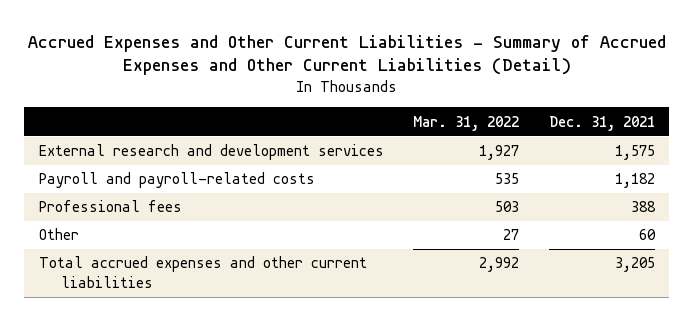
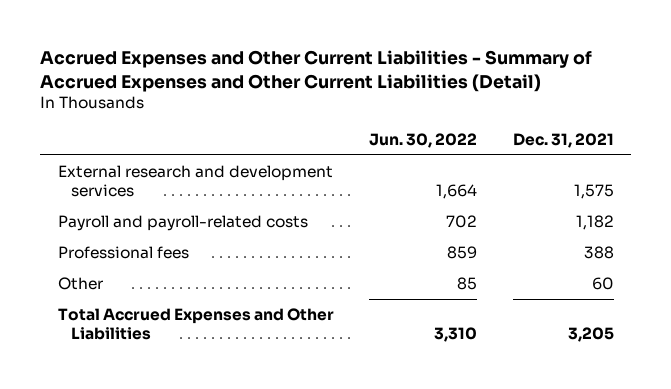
- | Mar. 31, 2022 | Dec. 31, 2021
+ | Jun. 30, 2022 | Dec. 31, 2021
- Total accrued expenses and other current liabilities | 2,992 | 3,205
+ Total Accrued Expenses and Other Liabilities | 3,310 | 3,205

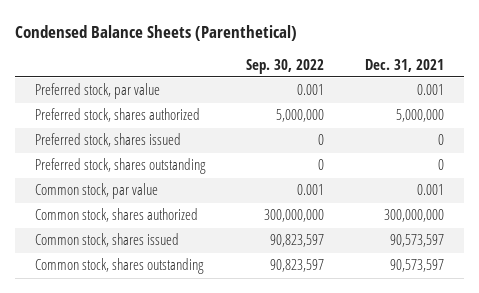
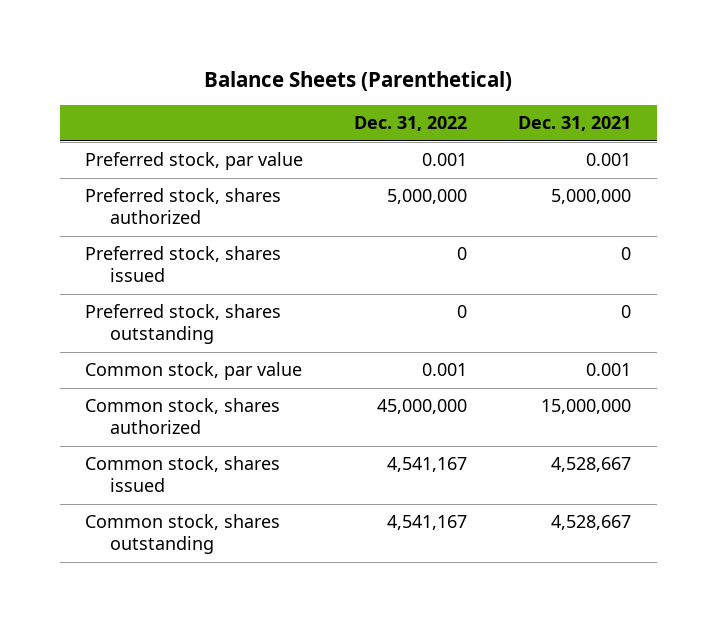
- Condensed Balance Sheets (Parenthetical)
+ Balance Sheets (Parenthetical)
- | Sep. 30, 2022 | Dec. 31, 2021
+ | Dec. 31, 2022 | Dec. 31, 2021
- Common stock, shares authorized | 300,000,000 | 300,000,000
- Common stock, shares issued | 90,823,597 | 90,573,597
- Common stock, shares outstanding | 90,823,597 | 90,573,597
+ Common stock, shares authorized | 45,000,000 | 15,000,000
+ Common stock, shares issued | 4,541,167 | 4,528,667
+ Common stock, shares outstanding | 4,541,167 | 4,528,667

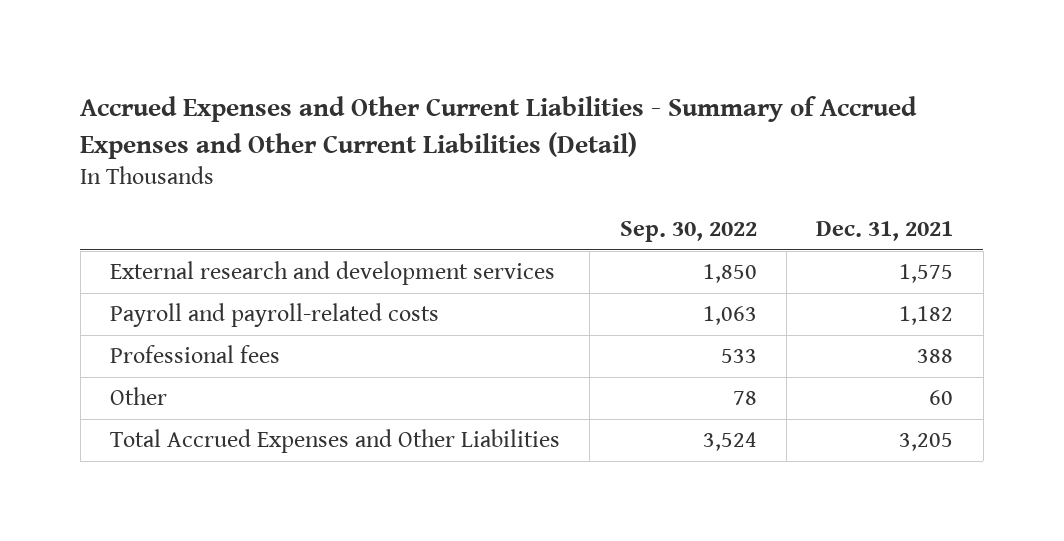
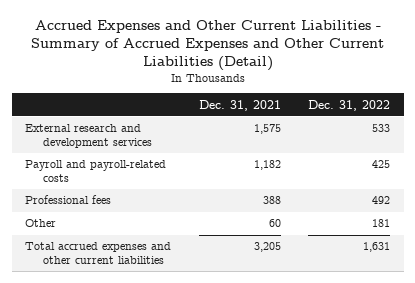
- | Sep. 30, 2022 | Dec. 31, 2021
+ | Dec. 31, 2021 | Dec. 31, 2022
- Total Accrued Expenses and Other Liabilities | 3,524 | 3,205
+ Total accrued expenses and other current liabilities | 3,205 | 1,631

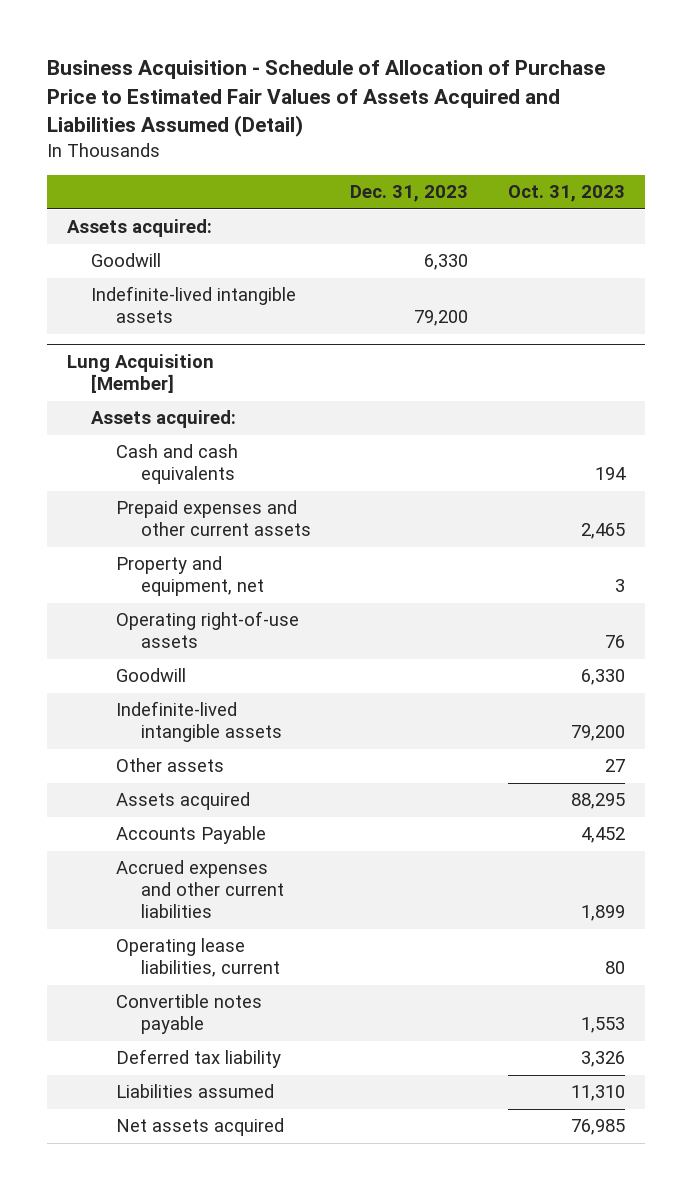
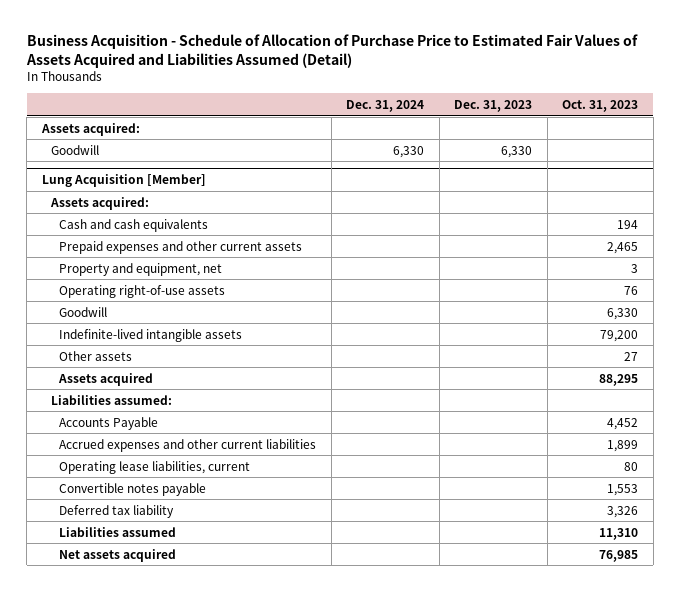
- | Dec. 31, 2023 | Oct. 31, 2023
+ | Dec. 31, 2024 | Dec. 31, 2023 | Oct. 31, 2023
- Indefinite-lived intangible assets | 79,200 |
@ Lung Acquisition [Member]
+ Liabilities assumed:

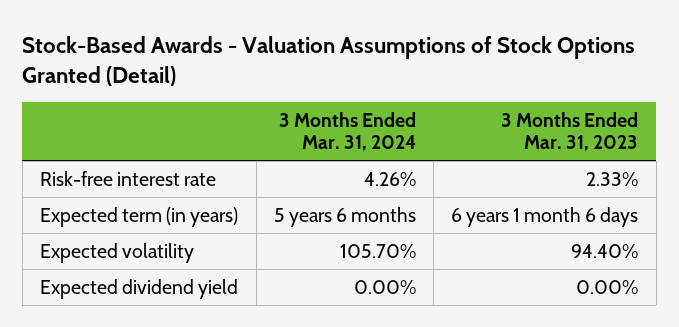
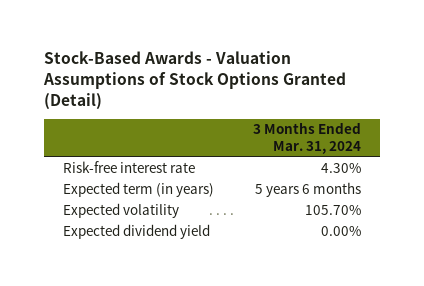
- | 3 Months Ended Mar. 31, 2024 | 3 Months Ended Mar. 31, 2023
+ | 3 Months Ended Mar. 31, 2024
- Risk-free interest rate | 4.26% | 2.33%
+ Risk-free interest rate | 4.30%

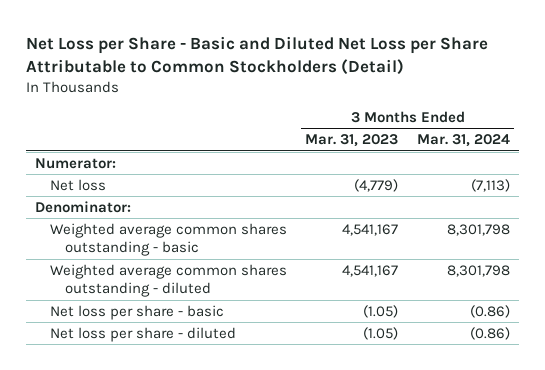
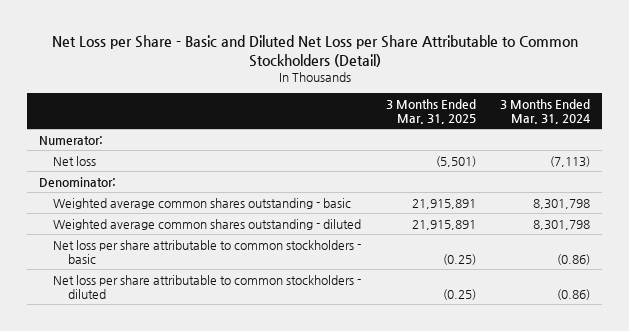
- | 3 Months Ended Mar. 31, 2023 | 3 Months Ended Mar. 31, 2024
+ | 3 Months Ended Mar. 31, 2025 | 3 Months Ended Mar. 31, 2024
- Net loss per share - basic | (1.05) | (0.86)
- Net loss per share - diluted | (1.05) | (0.86)
+ Net loss per share attributable to common stockholders - basic | (0.25) | (0.86)
+ Net loss per share attributable to common stockholders - diluted | (0.25) | (0.86)

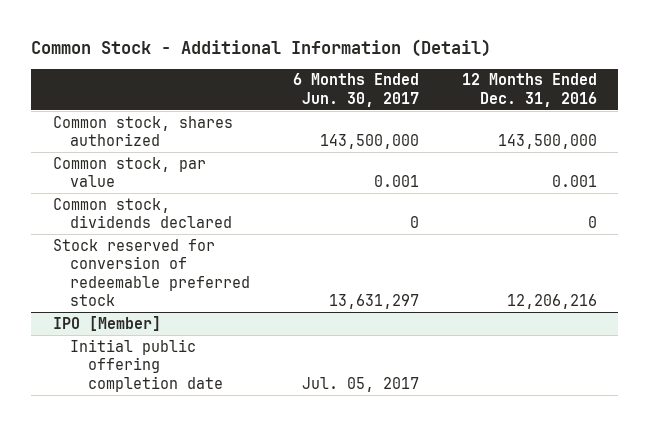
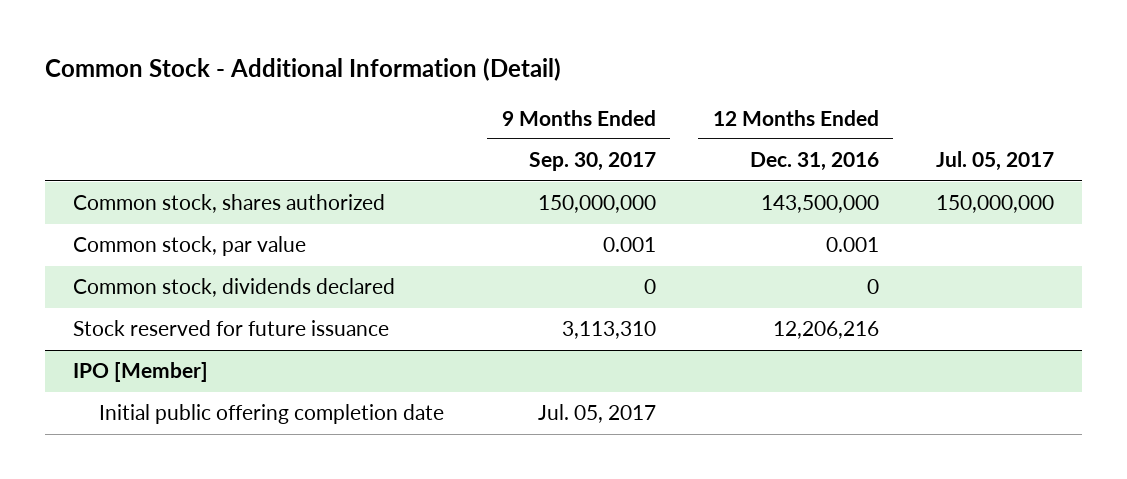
- | 6 Months Ended Jun. 30, 2017 | 12 Months Ended Dec. 31, 2016
+ | 9 Months Ended Sep. 30, 2017 | 12 Months Ended Dec. 31, 2016 | Jul. 05, 2017
- Stock reserved for conversion of redeemable preferred stock | 13,631,297 | 12,206,216
+ Stock reserved for future issuance | 3,113,310 | 12,206,216 |

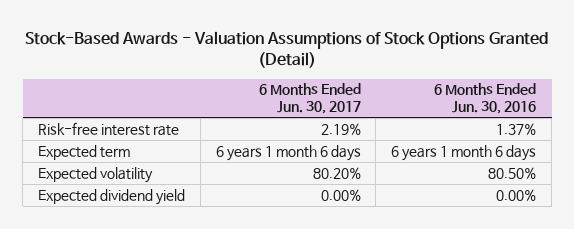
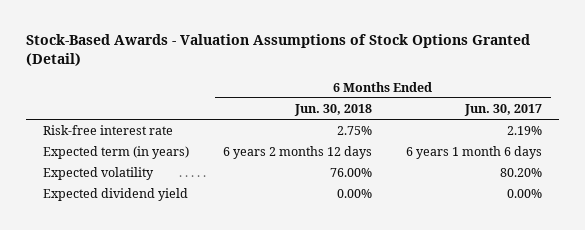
- | 6 Months Ended Jun. 30, 2017 | 6 Months Ended Jun. 30, 2016
+ | 6 Months Ended Jun. 30, 2018 | 6 Months Ended Jun. 30, 2017
- Expected term | 6 years 1 month 6 days | 6 years 1 month 6 days
+ Expected term (in years) | 6 years 2 months 12 days | 6 years 1 month 6 days

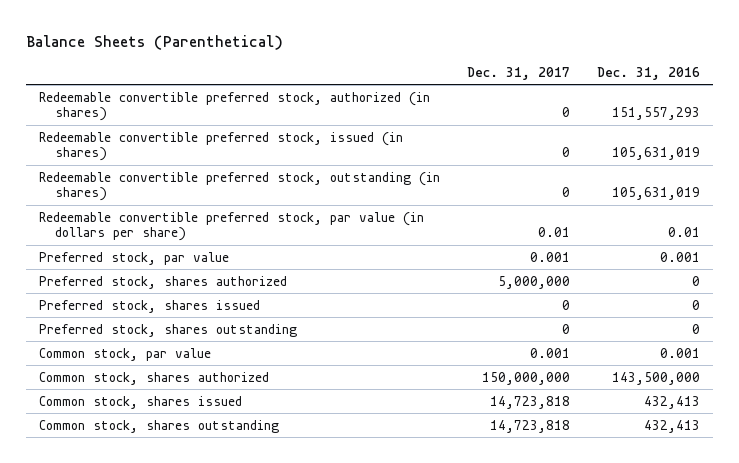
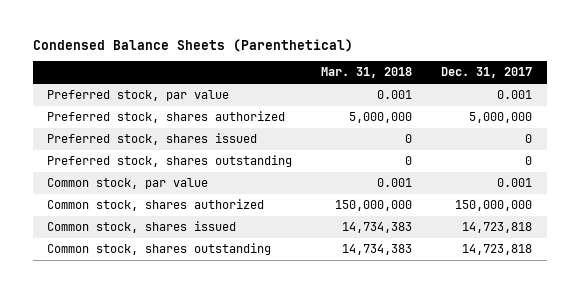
- Balance Sheets (Parenthetical)
+ Condensed Balance Sheets (Parenthetical)
- | Dec. 31, 2017 | Dec. 31, 2016
+ | Mar. 31, 2018 | Dec. 31, 2017
- Redeemable convertible preferred stock, authorized (in shares) | 0 | 151,557,293
- Redeemable convertible preferred stock, issued (in shares) | 0 | 105,631,019
- Redeemable convertible preferred stock, outstanding (in shares) | 0 | 105,631,019
- Redeemable convertible preferred stock, par value (in dollars per share) | 0.01 | 0.01

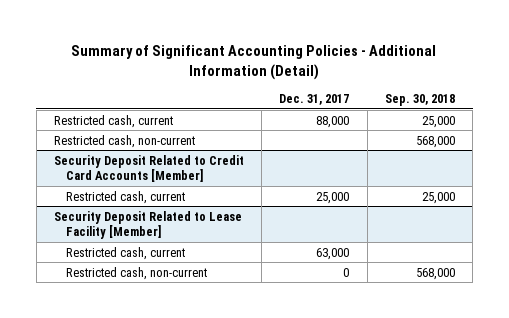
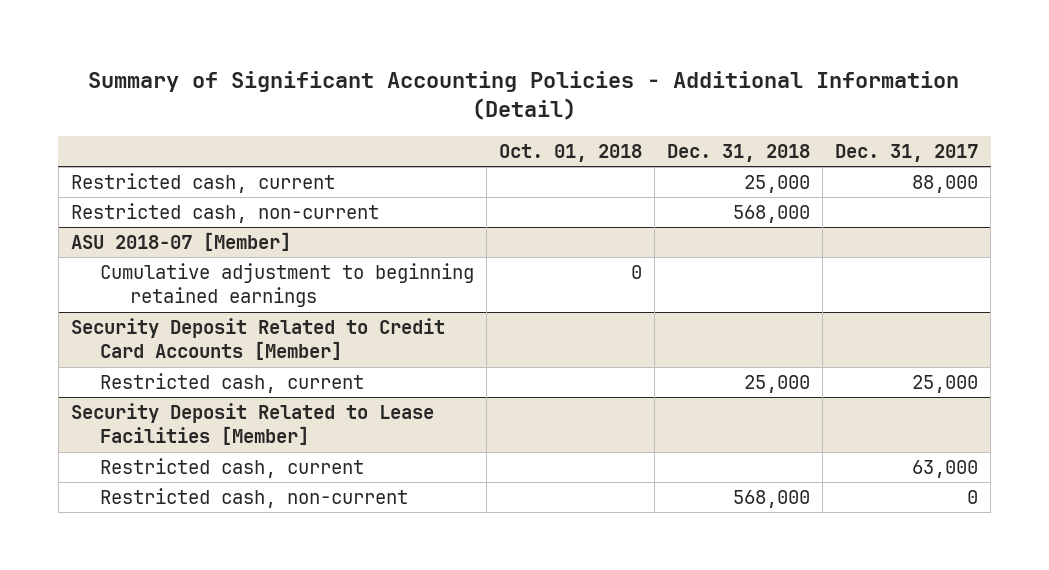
- | Dec. 31, 2017 | Sep. 30, 2018
+ | Oct. 01, 2018 | Dec. 31, 2018 | Dec. 31, 2017
+ ASU 2018-07 [Member]
+ Cumulative adjustment to beginning retained earnings | 0 | |
- Security Deposit Related to Lease Facility [Member]
+ Security Deposit Related to Lease Facilities [Member]

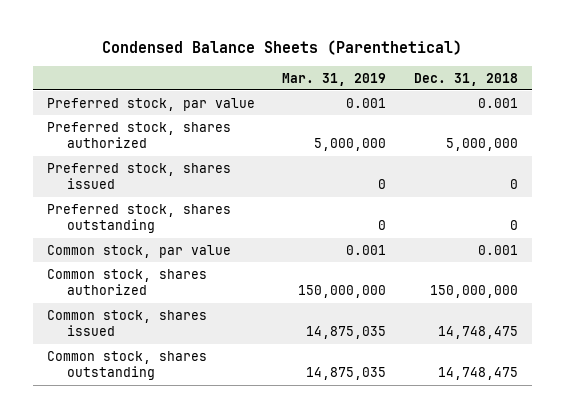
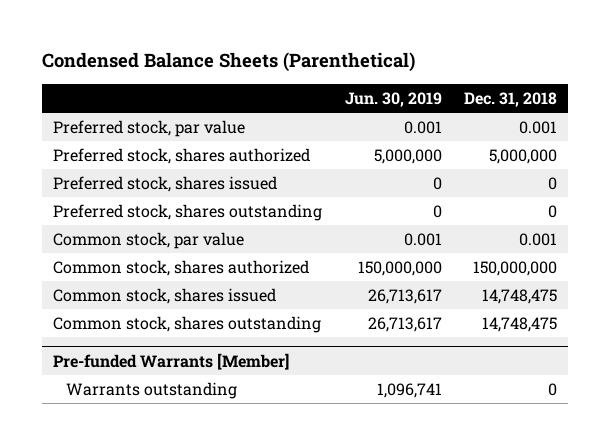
- | Mar. 31, 2019 | Dec. 31, 2018
+ | Jun. 30, 2019 | Dec. 31, 2018
+ Pre-funded Warrants [Member]
+ Warrants outstanding | 1,096,741 | 0

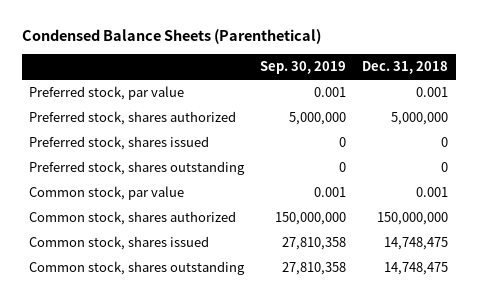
- | Jun. 30, 2019 | Dec. 31, 2018
+ | Sep. 30, 2019 | Dec. 31, 2018
- Pre-funded Warrants [Member]
- Warrants outstanding | 1,096,741 | 0

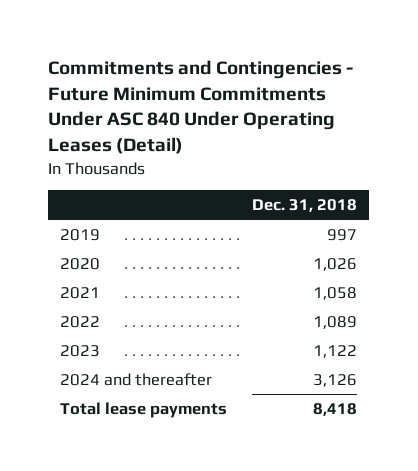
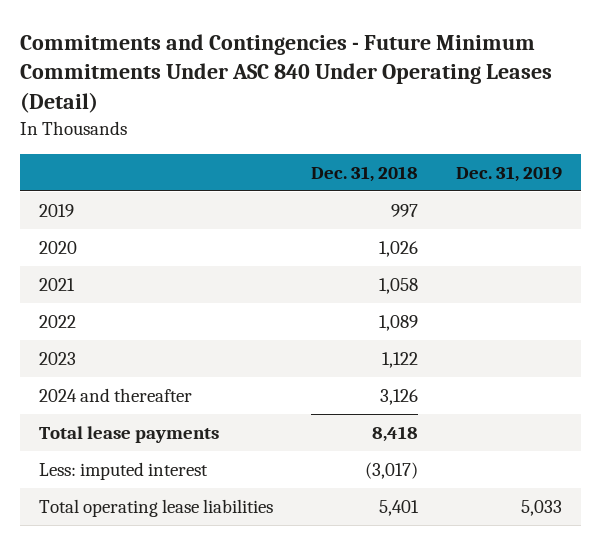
- | Dec. 31, 2018
+ | Dec. 31, 2018 | Dec. 31, 2019
+ Less: imputed interest | (3,017) |
+ Total operating lease liabilities | 5,401 | 5,033

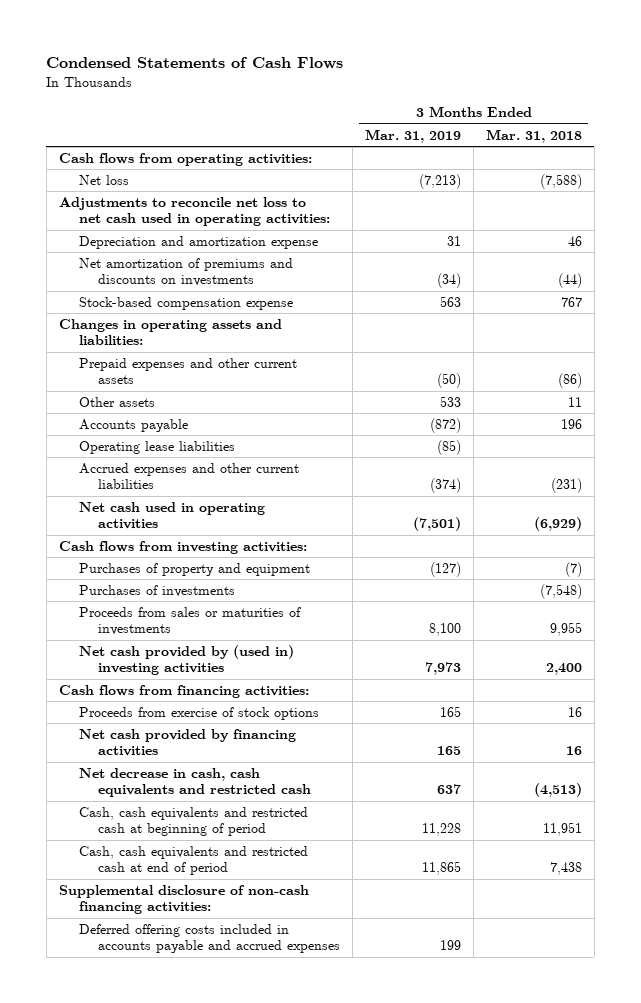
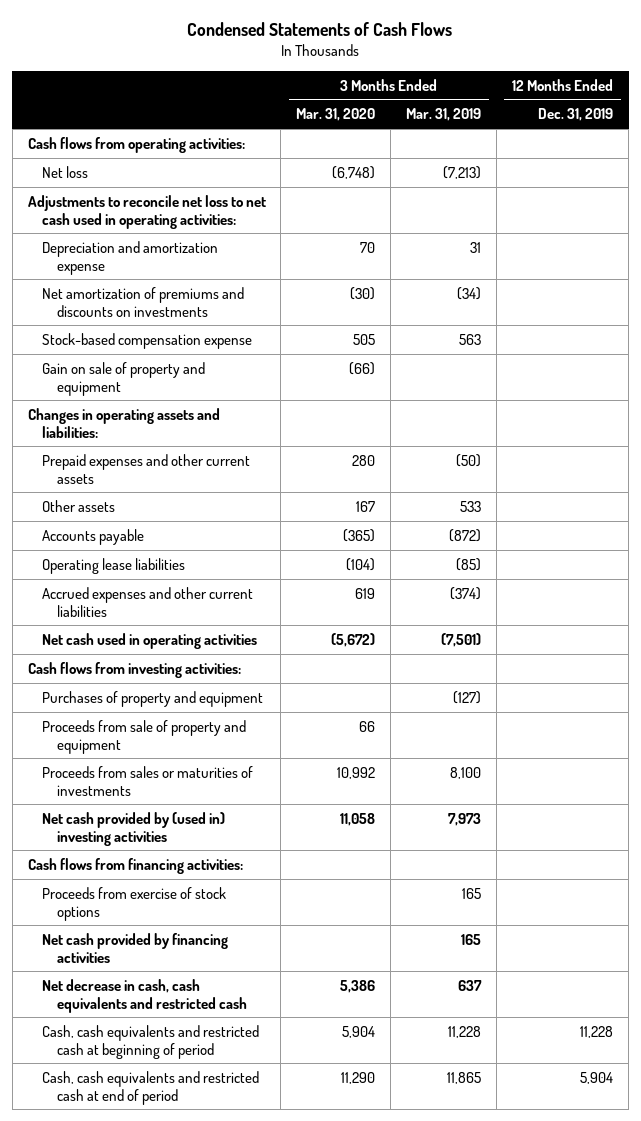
- | 3 Months Ended Mar. 31, 2019 | 3 Months Ended Mar. 31, 2018
+ | 3 Months Ended Mar. 31, 2020 | 3 Months Ended Mar. 31, 2019 | 12 Months Ended Dec. 31, 2019
+ Gain on sale of property and equipment | (66) | |
- Purchases of investments | | (7,548)
+ Proceeds from sale of property and equipment | 66 | |
- Supplemental disclosure of non-cash financing activities:
- Deferred offering costs included in accounts payable and accrued expenses | 199 |

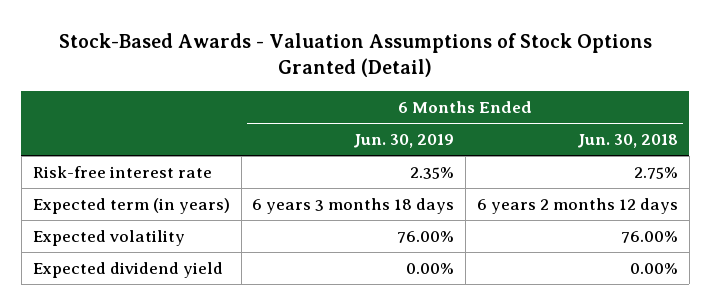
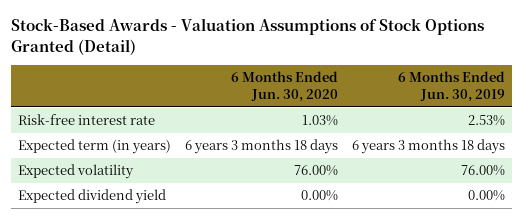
- | 6 Months Ended Jun. 30, 2019 | 6 Months Ended Jun. 30, 2018
+ | 6 Months Ended Jun. 30, 2020 | 6 Months Ended Jun. 30, 2019
- Risk-free interest rate | 2.35% | 2.75%
+ Risk-free interest rate | 1.03% | 2.53%

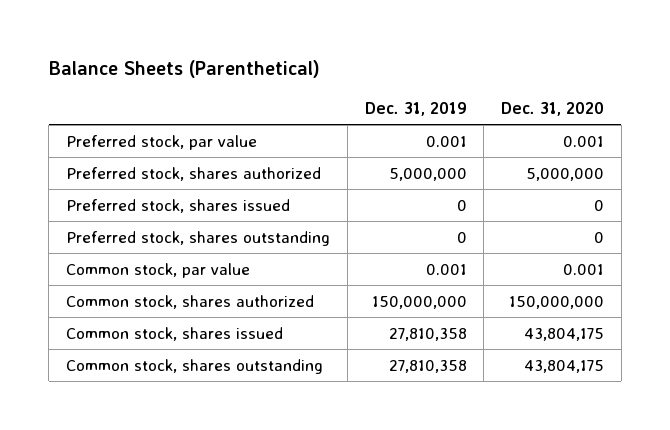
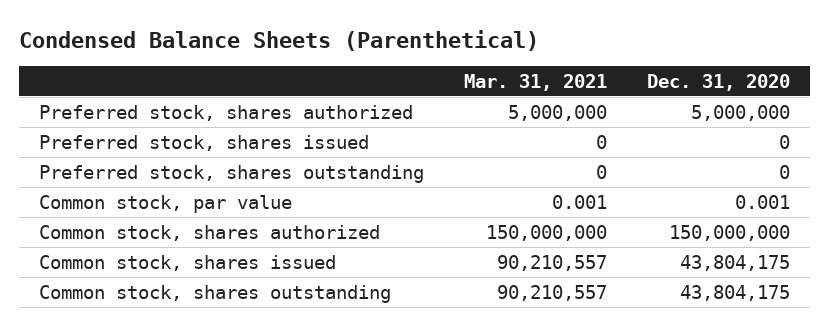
- Balance Sheets (Parenthetical)
+ Condensed Balance Sheets (Parenthetical)
- | Dec. 31, 2019 | Dec. 31, 2020
+ | Mar. 31, 2021 | Dec. 31, 2020
- Preferred stock, par value | 0.001 | 0.001

